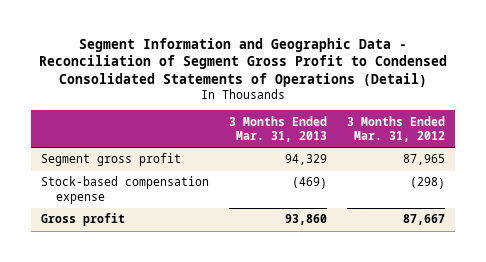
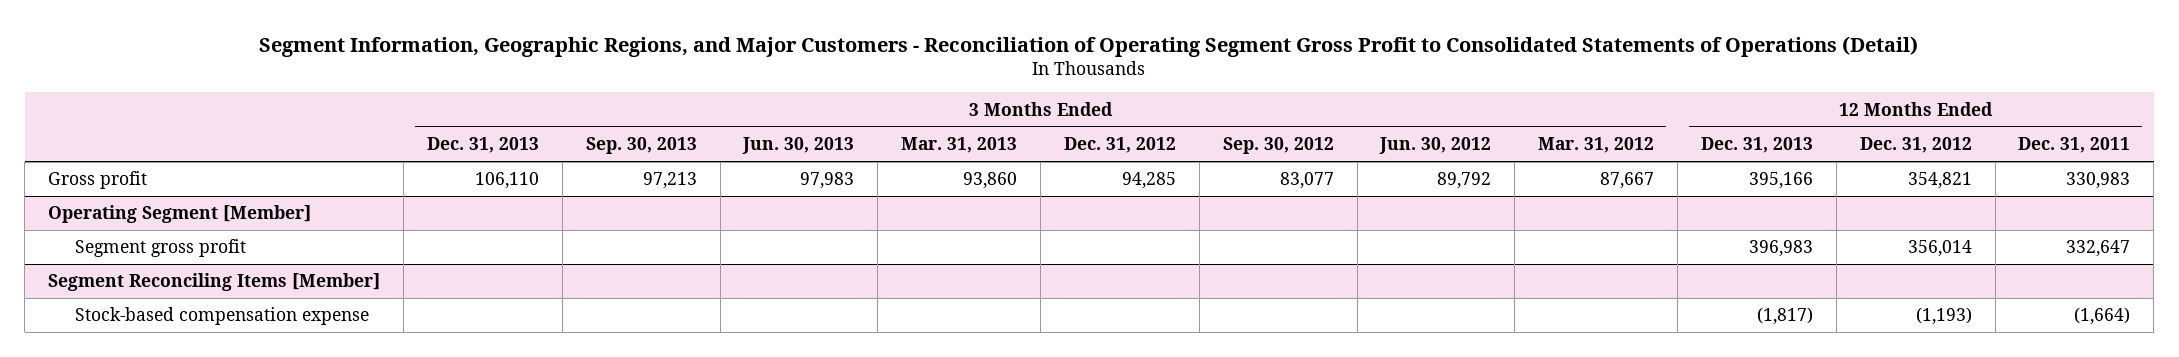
- Segment Information and Geographic Data - Reconciliation of Segment Gross Profit to Condensed Consolidated Statements of Operations (Detail)
+ Segment Information, Geographic Regions, and Major Customers - Reconciliation of Operating Segment Gross Profit to Consolidated Statements of Operations (Detail)
- | 3 Months Ended Mar. 31, 2013 | 3 Months Ended Mar. 31, 2012
+ | 3 Months Ended Dec. 31, 2013 | 3 Months Ended Sep. 30, 2013 | 3 Months Ended Jun. 30, 2013 | 3 Months Ended Mar. 31, 2013 | 3 Months Ended Dec. 31, 2012 | 3 Months Ended Sep. 30, 2012 | 3 Months Ended Jun. 30, 2012 | 3 Months Ended Mar. 31, 2012 | 12 Months Ended Dec. 31, 2013 | 12 Months Ended Dec. 31, 2012 | 12 Months Ended Dec. 31, 2011
- Segment gross profit | 94,329 | 87,965
- Stock-based compensation expense | (469) | (298)
+ Operating Segment [Member]
+ Segment gross profit | | | | | | | | | 396,983 | 356,014 | 332,647
+ Segment Reconciling Items [Member]
+ Stock-based compensation expense | | | | | | | | | (1,817) | (1,193) | (1,664)

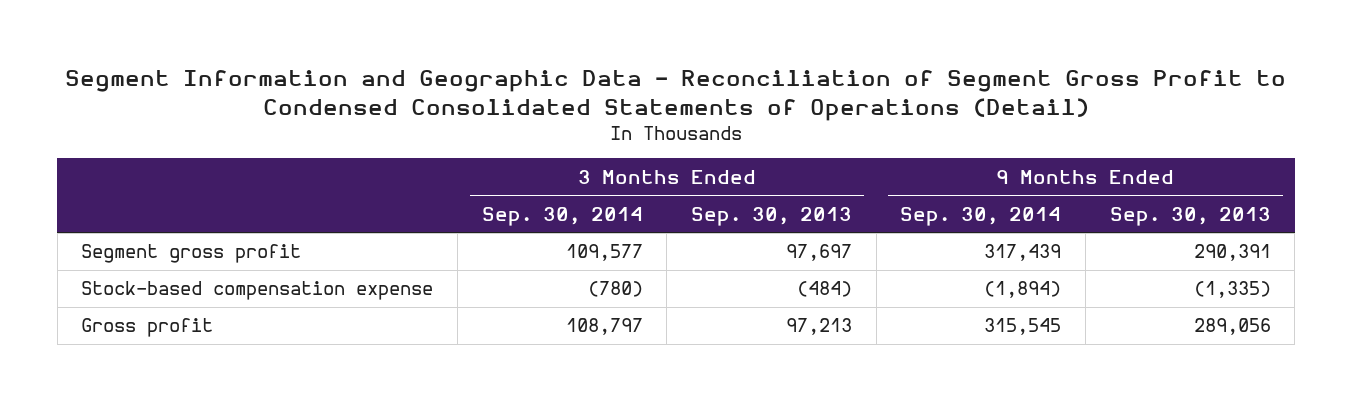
- Segment Information, Geographic Regions, and Major Customers - Reconciliation of Operating Segment Gross Profit to Consolidated Statements of Operations (Detail)
+ Segment Information and Geographic Data - Reconciliation of Segment Gross Profit to Condensed Consolidated Statements of Operations (Detail)
- | 3 Months Ended Dec. 31, 2013 | 3 Months Ended Sep. 30, 2013 | 3 Months Ended Jun. 30, 2013 | 3 Months Ended Mar. 31, 2013 | 3 Months Ended Dec. 31, 2012 | 3 Months Ended Sep. 30, 2012 | 3 Months Ended Jun. 30, 2012 | 3 Months Ended Mar. 31, 2012 | 12 Months Ended Dec. 31, 2013 | 12 Months Ended Dec. 31, 2012 | 12 Months Ended Dec. 31, 2011
+ | 3 Months Ended Sep. 30, 2014 | 3 Months Ended Sep. 30, 2013 | 9 Months Ended Sep. 30, 2014 | 9 Months Ended Sep. 30, 2013
+ Segment gross profit | 109,577 | 97,697 | 317,439 | 290,391
+ Stock-based compensation expense | (780) | (484) | (1,894) | (1,335)
- Operating Segment [Member]
- Segment gross profit | | | | | | | | | 396,983 | 356,014 | 332,647
- Segment Reconciling Items [Member]
- Stock-based compensation expense | | | | | | | | | (1,817) | (1,193) | (1,664)

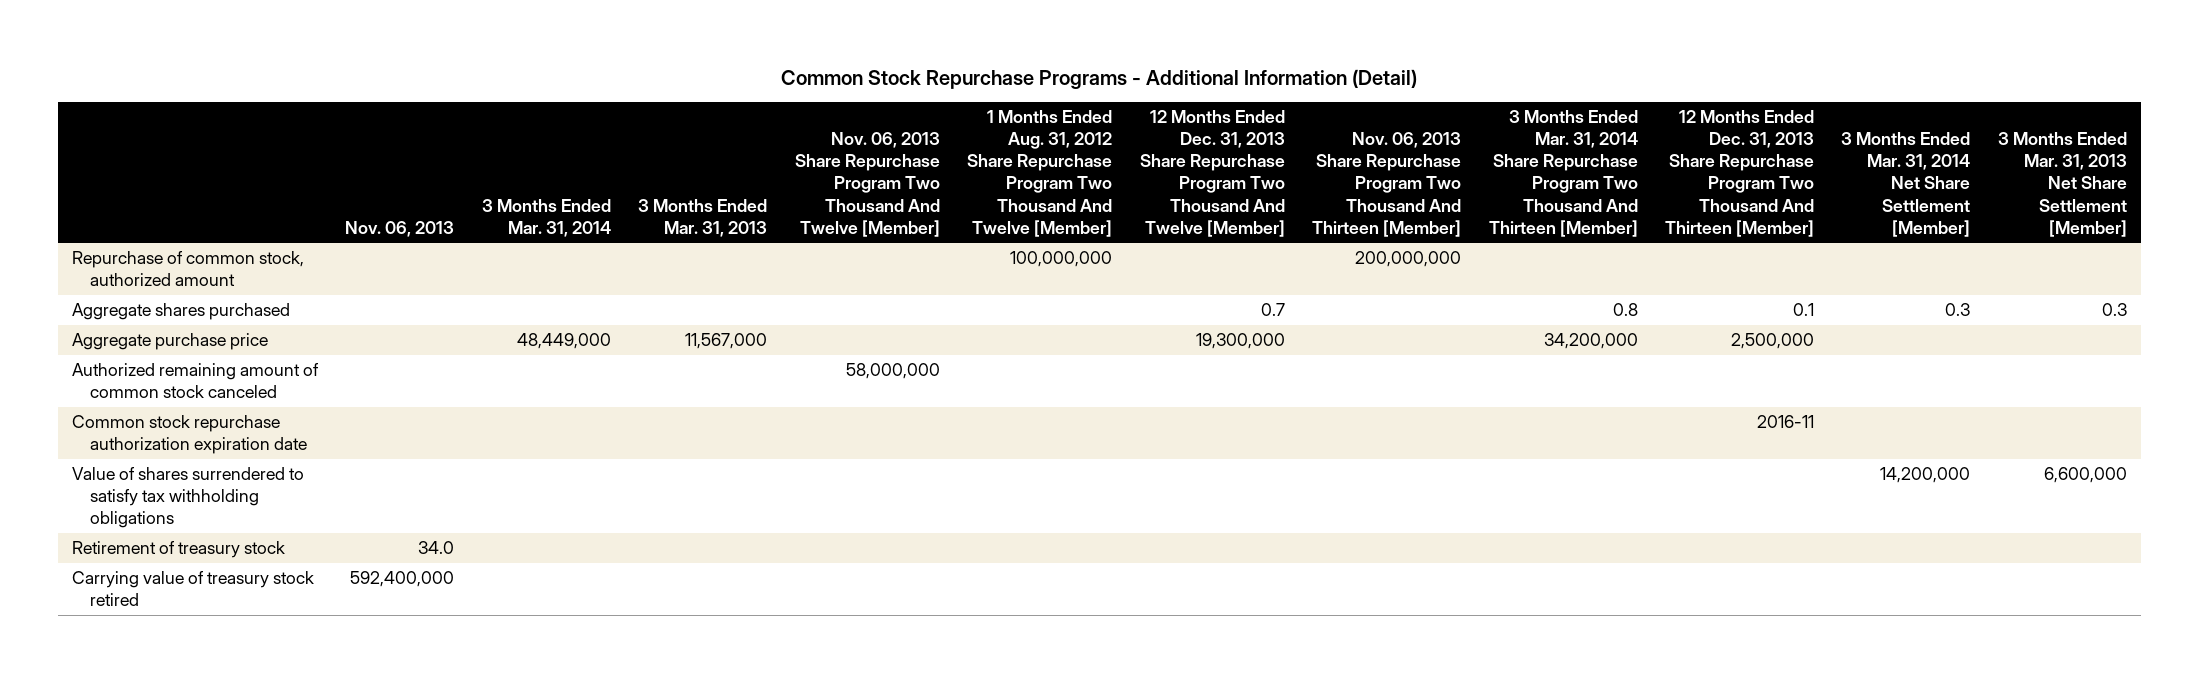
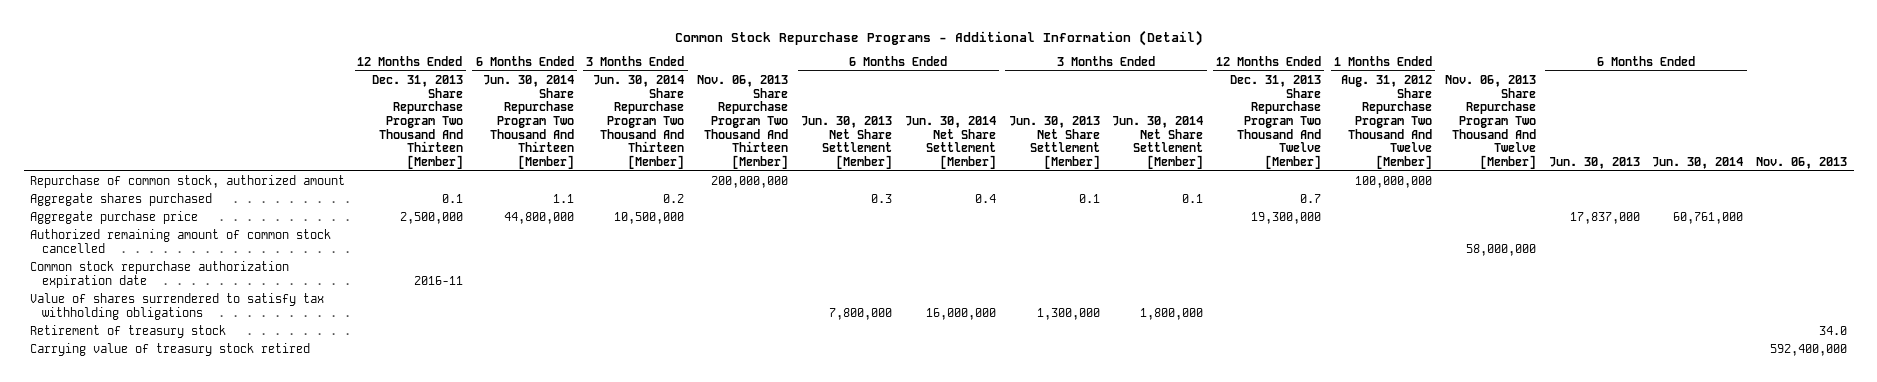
- | Nov. 06, 2013 | 3 Months Ended Mar. 31, 2014 | 3 Months Ended Mar. 31, 2013 | Nov. 06, 2013 Share Repurchase Program Two Thousand And Twelve [Member] | 1 Months Ended Aug. 31, 2012 Share Repurchase Program Two Thousand And Twelve [Member] | 12 Months Ended Dec. 31, 2013 Share Repurchase Program Two Thousand And Twelve [Member] | Nov. 06, 2013 Share Repurchase Program Two Thousand And Thirteen [Member] | 3 Months Ended Mar. 31, 2014 Share Repurchase Program Two Thousand And Thirteen [Member] | 12 Months Ended Dec. 31, 2013 Share Repurchase Program Two Thousand And Thirteen [Member] | 3 Months Ended Mar. 31, 2014 Net Share Settlement [Member] | 3 Months Ended Mar. 31, 2013 Net Share Settlement [Member]
+ | 12 Months Ended Dec. 31, 2013 Share Repurchase Program Two Thousand And Thirteen [Member] | 6 Months Ended Jun. 30, 2014 Share Repurchase Program Two Thousand And Thirteen [Member] | 3 Months Ended Jun. 30, 2014 Share Repurchase Program Two Thousand And Thirteen [Member] | Nov. 06, 2013 Share Repurchase Program Two Thousand And Thirteen [Member] | 6 Months Ended Jun. 30, 2013 Net Share Settlement [Member] | 6 Months Ended Jun. 30, 2014 Net Share Settlement [Member] | 3 Months Ended Jun. 30, 2013 Net Share Settlement [Member] | 3 Months Ended Jun. 30, 2014 Net Share Settlement [Member] | 12 Months Ended Dec. 31, 2013 Share Repurchase Program Two Thousand And Twelve [Member] | 1 Months Ended Aug. 31, 2012 Share Repurchase Program Two Thousand And Twelve [Member] | Nov. 06, 2013 Share Repurchase Program Two Thousand And Twelve [Member] | 6 Months Ended Jun. 30, 2013 | 6 Months Ended Jun. 30, 2014 | Nov. 06, 2013
- Authorized remaining amount of common stock canceled | | | | 58,000,000 | | | | | | |
+ Authorized remaining amount of common stock cancelled | | | | | | | | | | | 58,000,000 | | |

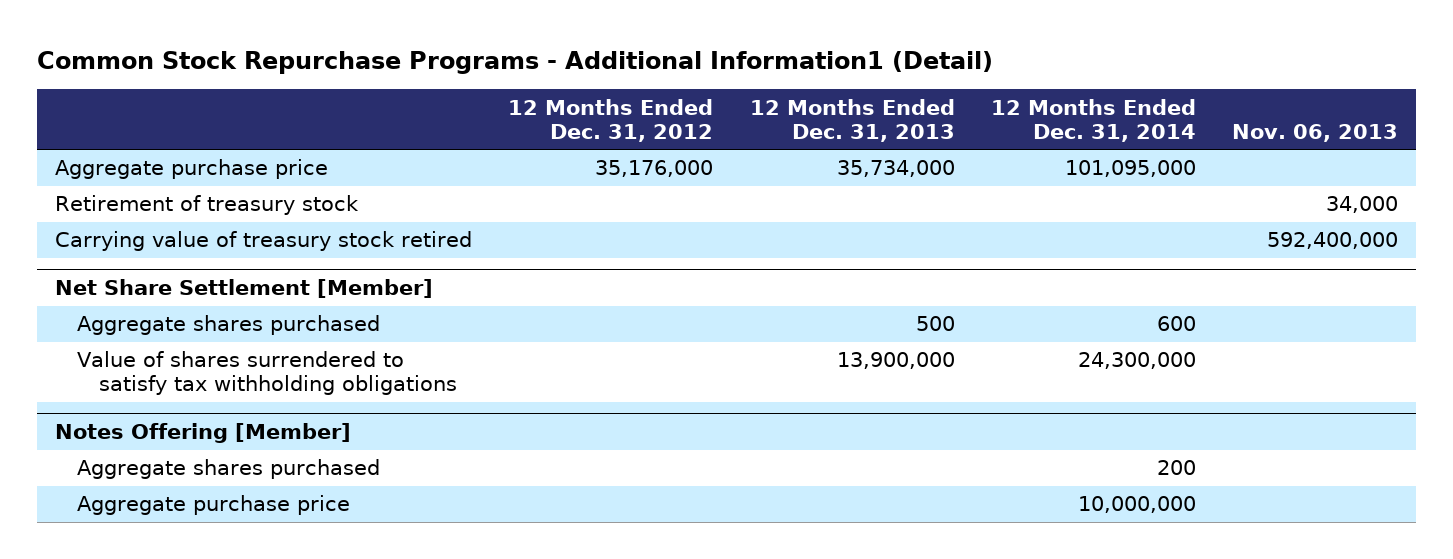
- Common Stock Repurchase Programs - Additional Information (Detail)
+ Common Stock Repurchase Programs - Additional Information1 (Detail)
- | 12 Months Ended Dec. 31, 2013 Share Repurchase Program Two Thousand And Thirteen [Member] | 6 Months Ended Jun. 30, 2014 Share Repurchase Program Two Thousand And Thirteen [Member] | 3 Months Ended Jun. 30, 2014 Share Repurchase Program Two Thousand And Thirteen [Member] | Nov. 06, 2013 Share Repurchase Program Two Thousand And Thirteen [Member] | 6 Months Ended Jun. 30, 2013 Net Share Settlement [Member] | 6 Months Ended Jun. 30, 2014 Net Share Settlement [Member] | 3 Months Ended Jun. 30, 2013 Net Share Settlement [Member] | 3 Months Ended Jun. 30, 2014 Net Share Settlement [Member] | 12 Months Ended Dec. 31, 2013 Share Repurchase Program Two Thousand And Twelve [Member] | 1 Months Ended Aug. 31, 2012 Share Repurchase Program Two Thousand And Twelve [Member] | Nov. 06, 2013 Share Repurchase Program Two Thousand And Twelve [Member] | 6 Months Ended Jun. 30, 2013 | 6 Months Ended Jun. 30, 2014 | Nov. 06, 2013
+ | 12 Months Ended Dec. 31, 2012 | 12 Months Ended Dec. 31, 2013 | 12 Months Ended Dec. 31, 2014 | Nov. 06, 2013
- Repurchase of common stock, authorized amount | | | | 200,000,000 | | | | | | 100,000,000 | | | |
- Aggregate shares purchased | 0.1 | 1.1 | 0.2 | | 0.3 | 0.4 | 0.1 | 0.1 | 0.7 | | | | |
- Authorized remaining amount of common stock cancelled | | | | | | | | | | | 58,000,000 | | |
- Common stock repurchase authorization expiration date | 2016-11 | | | | | | | | | | | | |
- Value of shares surrendered to satisfy tax withholding obligations | | | | | 7,800,000 | 16,000,000 | 1,300,000 | 1,800,000 | | | | | |
- Retirement of treasury stock | | | | | | | | | | | | | | 34.0
+ Retirement of treasury stock | | | | 34,000
+ Net Share Settlement [Member]
+ Aggregate shares purchased | | 500 | 600 |
+ Value of shares surrendered to satisfy tax withholding obligations | | 13,900,000 | 24,300,000 |
+ Notes Offering [Member]
+ Aggregate shares purchased | | | 200 |
+ Aggregate purchase price | | | 10,000,000 |

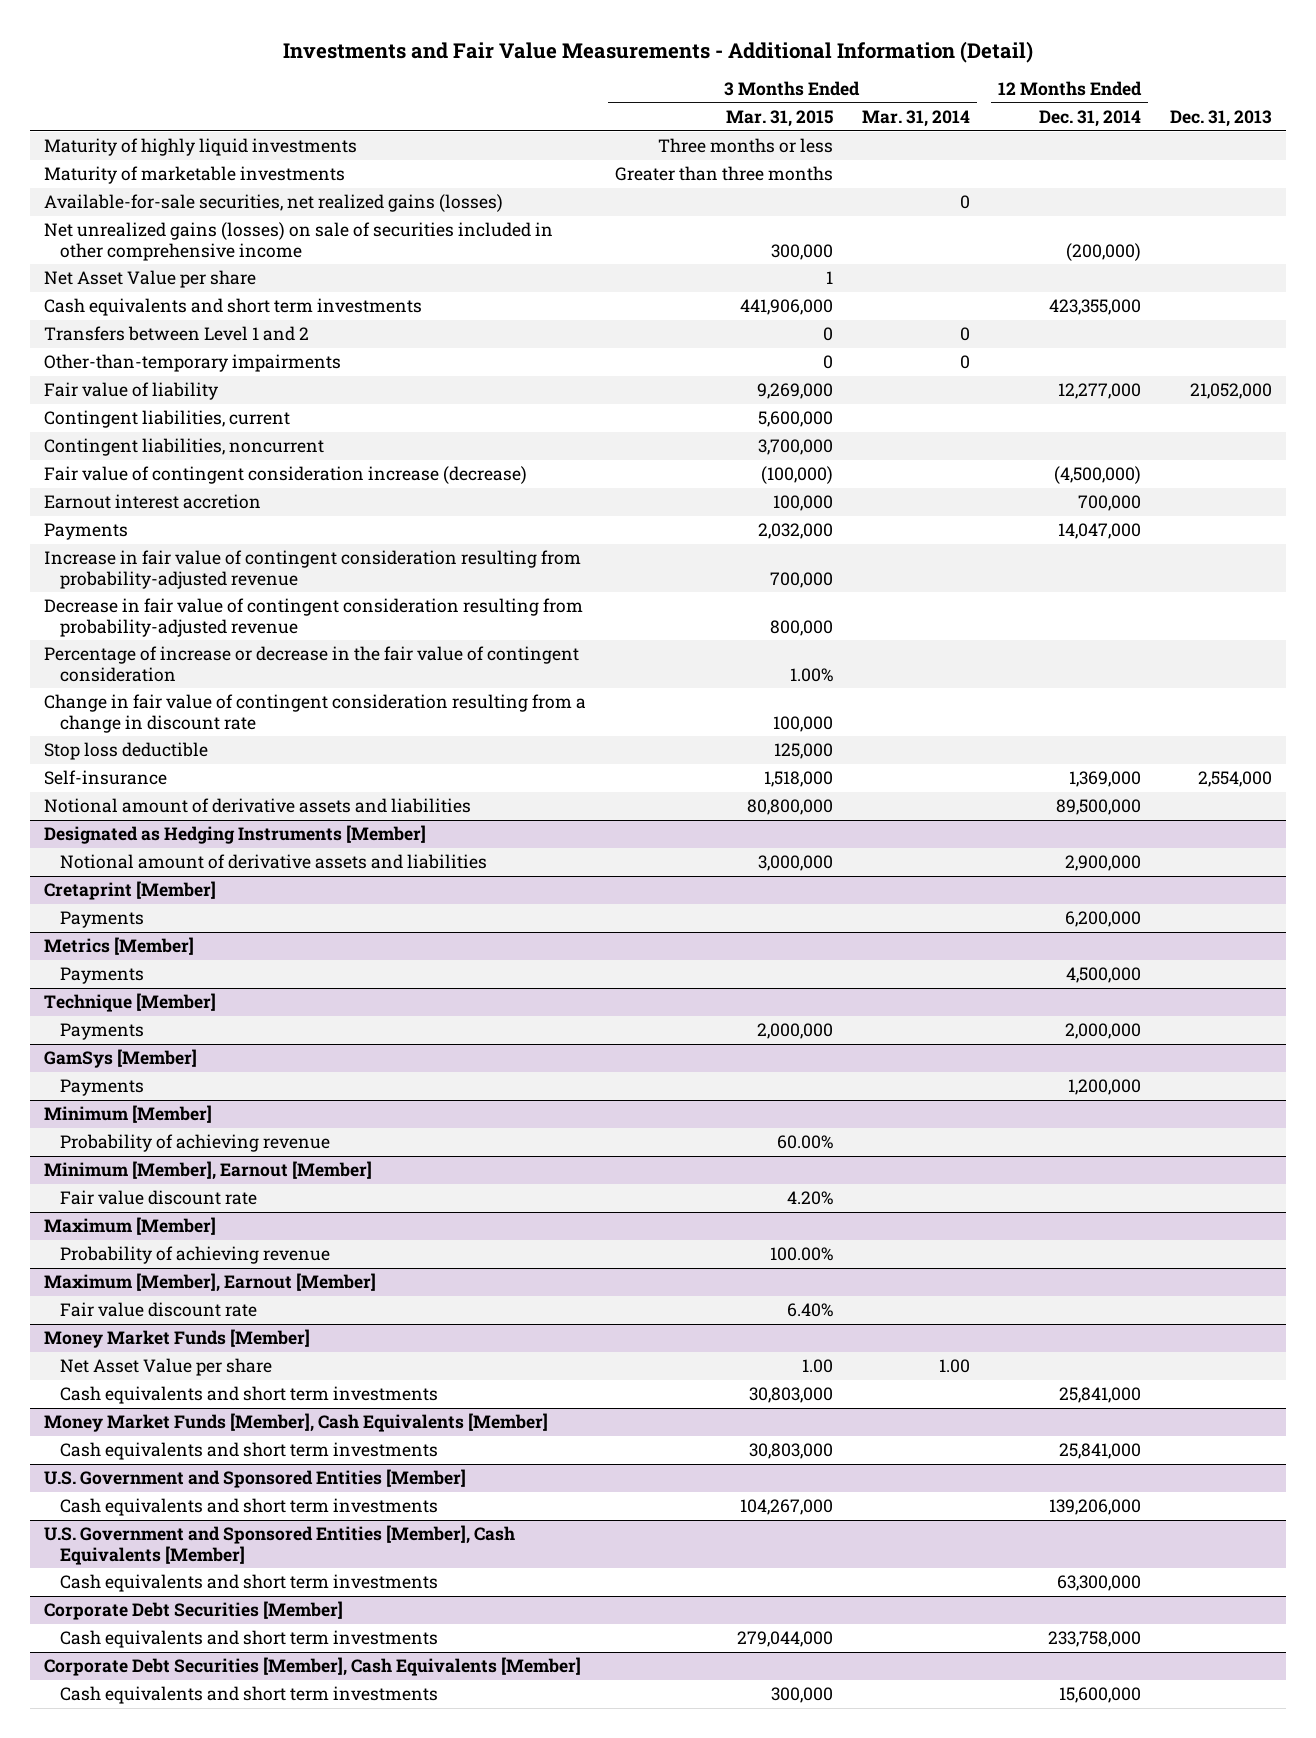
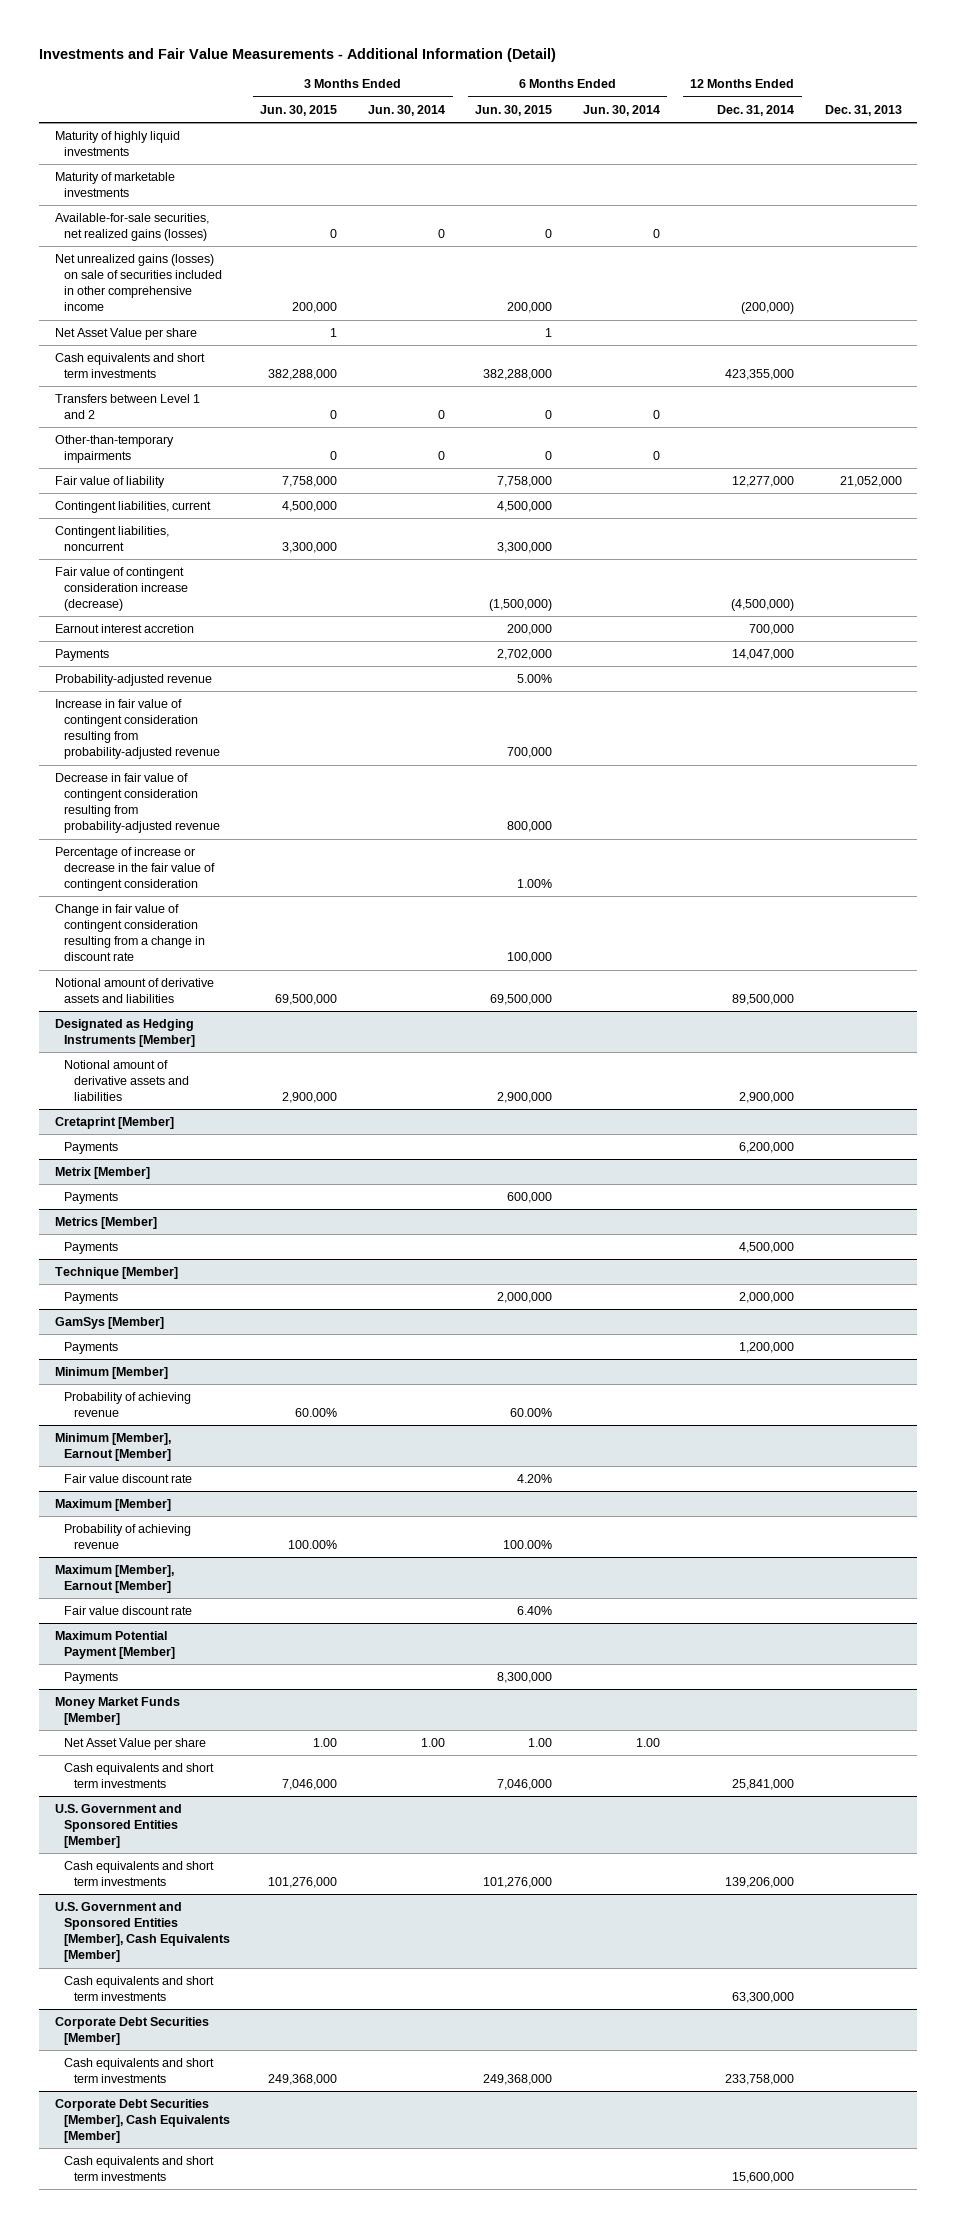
- | 3 Months Ended Mar. 31, 2015 | 3 Months Ended Mar. 31, 2014 | 12 Months Ended Dec. 31, 2014 | Dec. 31, 2013
+ | 3 Months Ended Jun. 30, 2015 | 3 Months Ended Jun. 30, 2014 | 6 Months Ended Jun. 30, 2015 | 6 Months Ended Jun. 30, 2014 | 12 Months Ended Dec. 31, 2014 | Dec. 31, 2013
+ Probability-adjusted revenue | | | 5.00% | | |
- Stop loss deductible | 125,000 | | |
- Self-insurance | 1,518,000 | | 1,369,000 | 2,554,000
+ Metrix [Member]
+ Payments | | | 600,000 | | |
+ Maximum Potential Payment [Member]
+ Payments | | | 8,300,000 | | |
- Money Market Funds [Member], Cash Equivalents [Member]
- Cash equivalents and short term investments | 30,803,000 | | 25,841,000 |

